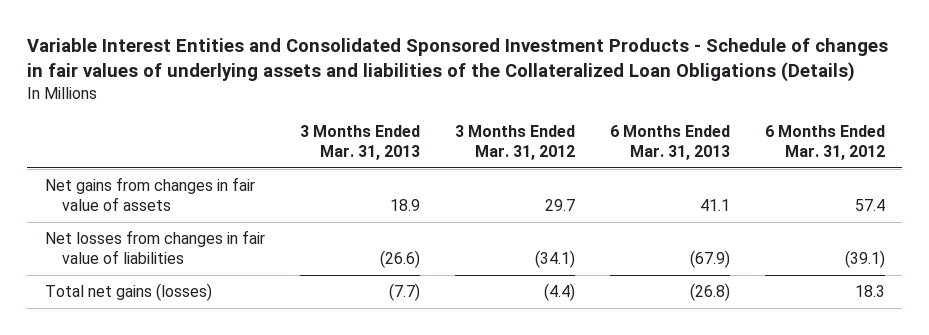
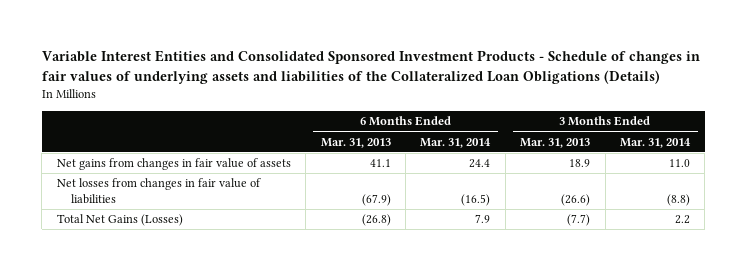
- | 3 Months Ended Mar. 31, 2013 | 3 Months Ended Mar. 31, 2012 | 6 Months Ended Mar. 31, 2013 | 6 Months Ended Mar. 31, 2012
+ | 6 Months Ended Mar. 31, 2013 | 6 Months Ended Mar. 31, 2014 | 3 Months Ended Mar. 31, 2013 | 3 Months Ended Mar. 31, 2014
- Total net gains (losses) | (7.7) | (4.4) | (26.8) | 18.3
+ Total Net Gains (Losses) | (26.8) | 7.9 | (7.7) | 2.2

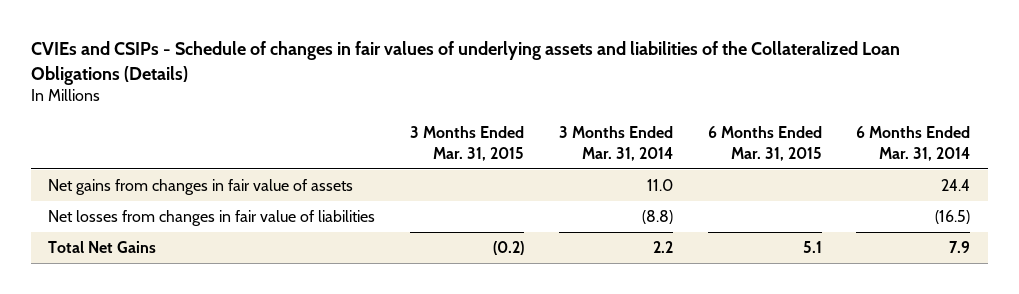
- Variable Interest Entities and Consolidated Sponsored Investment Products - Schedule of changes in fair values of underlying assets and liabilities of the Collateralized Loan Obligations (Details)
+ CVIEs and CSIPs - Schedule of changes in fair values of underlying assets and liabilities of the Collateralized Loan Obligations (Details)
- | 6 Months Ended Mar. 31, 2013 | 6 Months Ended Mar. 31, 2014 | 3 Months Ended Mar. 31, 2013 | 3 Months Ended Mar. 31, 2014
+ | 3 Months Ended Mar. 31, 2015 | 3 Months Ended Mar. 31, 2014 | 6 Months Ended Mar. 31, 2015 | 6 Months Ended Mar. 31, 2014
- Total Net Gains (Losses) | (26.8) | 7.9 | (7.7) | 2.2
+ Total Net Gains | (0.2) | 2.2 | 5.1 | 7.9

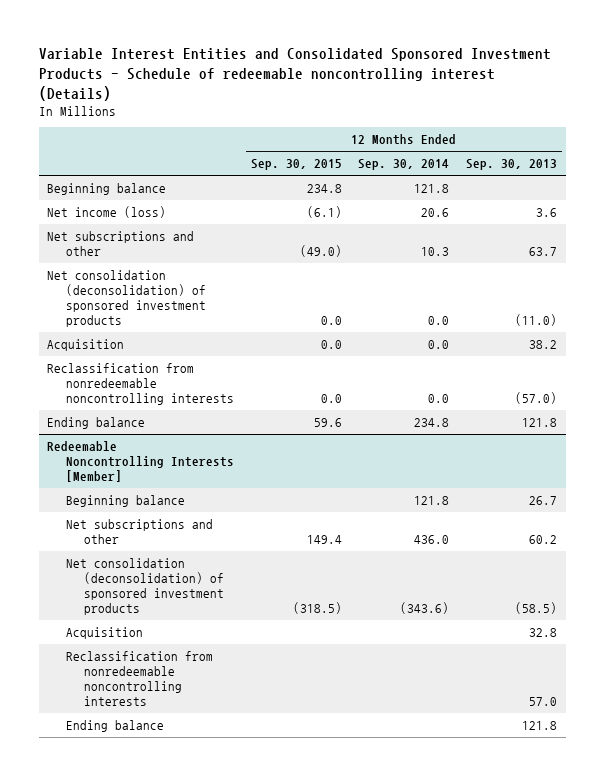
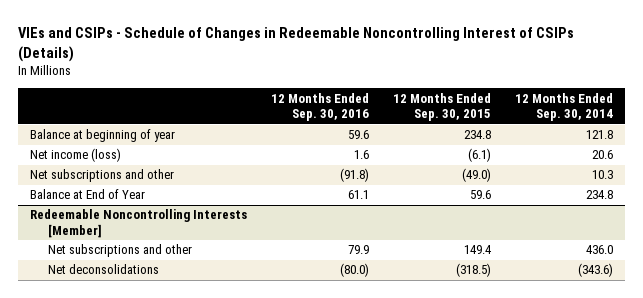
- Variable Interest Entities and Consolidated Sponsored Investment Products - Schedule of redeemable noncontrolling interest (Details)
+ VIEs and CSIPs - Schedule of Changes in Redeemable Noncontrolling Interest of CSIPs (Details)
- | 12 Months Ended Sep. 30, 2015 | 12 Months Ended Sep. 30, 2014 | 12 Months Ended Sep. 30, 2013
+ | 12 Months Ended Sep. 30, 2016 | 12 Months Ended Sep. 30, 2015 | 12 Months Ended Sep. 30, 2014
- Beginning balance | 234.8 | 121.8 |
+ Balance at beginning of year | 59.6 | 234.8 | 121.8
- Net consolidation (deconsolidation) of sponsored investment products | 0.0 | 0.0 | (11.0)
- Acquisition | 0.0 | 0.0 | 38.2
- Reclassification from nonredeemable noncontrolling interests | 0.0 | 0.0 | (57.0)
- Ending balance | 59.6 | 234.8 | 121.8
+ Balance at End of Year | 61.1 | 59.6 | 234.8
@ Redeemable Noncontrolling Interests [Member]
- Beginning balance | | 121.8 | 26.7
- Net consolidation (deconsolidation) of sponsored investment products | (318.5) | (343.6) | (58.5)
- Acquisition | | | 32.8
- Reclassification from nonredeemable noncontrolling interests | | | 57.0
- Ending balance | | | 121.8
+ Net deconsolidations | (80.0) | (318.5) | (343.6)

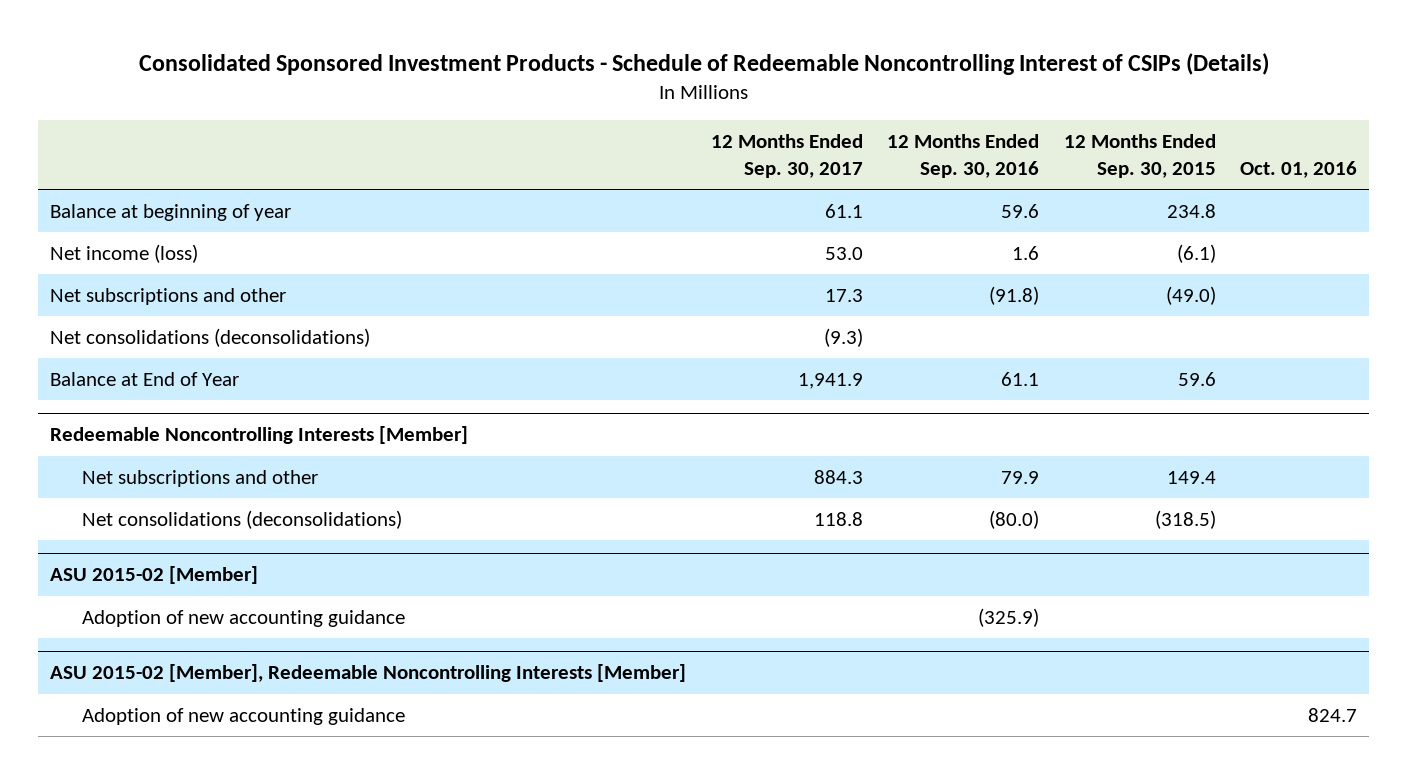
- VIEs and CSIPs - Schedule of Changes in Redeemable Noncontrolling Interest of CSIPs (Details)
+ Consolidated Sponsored Investment Products - Schedule of Redeemable Noncontrolling Interest of CSIPs (Details)
- | 12 Months Ended Sep. 30, 2016 | 12 Months Ended Sep. 30, 2015 | 12 Months Ended Sep. 30, 2014
+ | 12 Months Ended Sep. 30, 2017 | 12 Months Ended Sep. 30, 2016 | 12 Months Ended Sep. 30, 2015 | Oct. 01, 2016
+ Net consolidations (deconsolidations) | (9.3) | | |
@ Redeemable Noncontrolling Interests [Member]
- Net deconsolidations | (80.0) | (318.5) | (343.6)
+ Net consolidations (deconsolidations) | 118.8 | (80.0) | (318.5) |
+ ASU 2015-02 [Member]
+ Adoption of new accounting guidance | | (325.9) | |
+ ASU 2015-02 [Member], Redeemable Noncontrolling Interests [Member]
+ Adoption of new accounting guidance | | | | 824.7

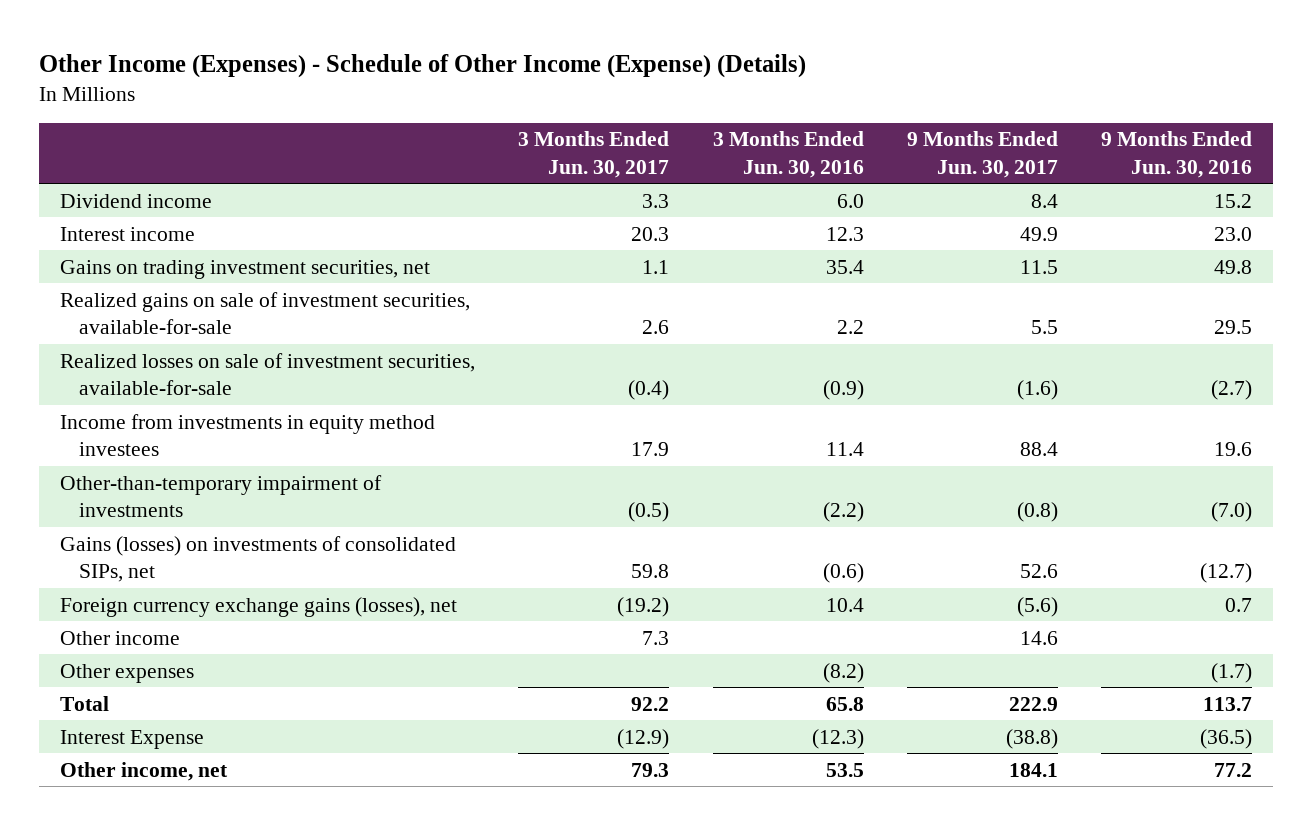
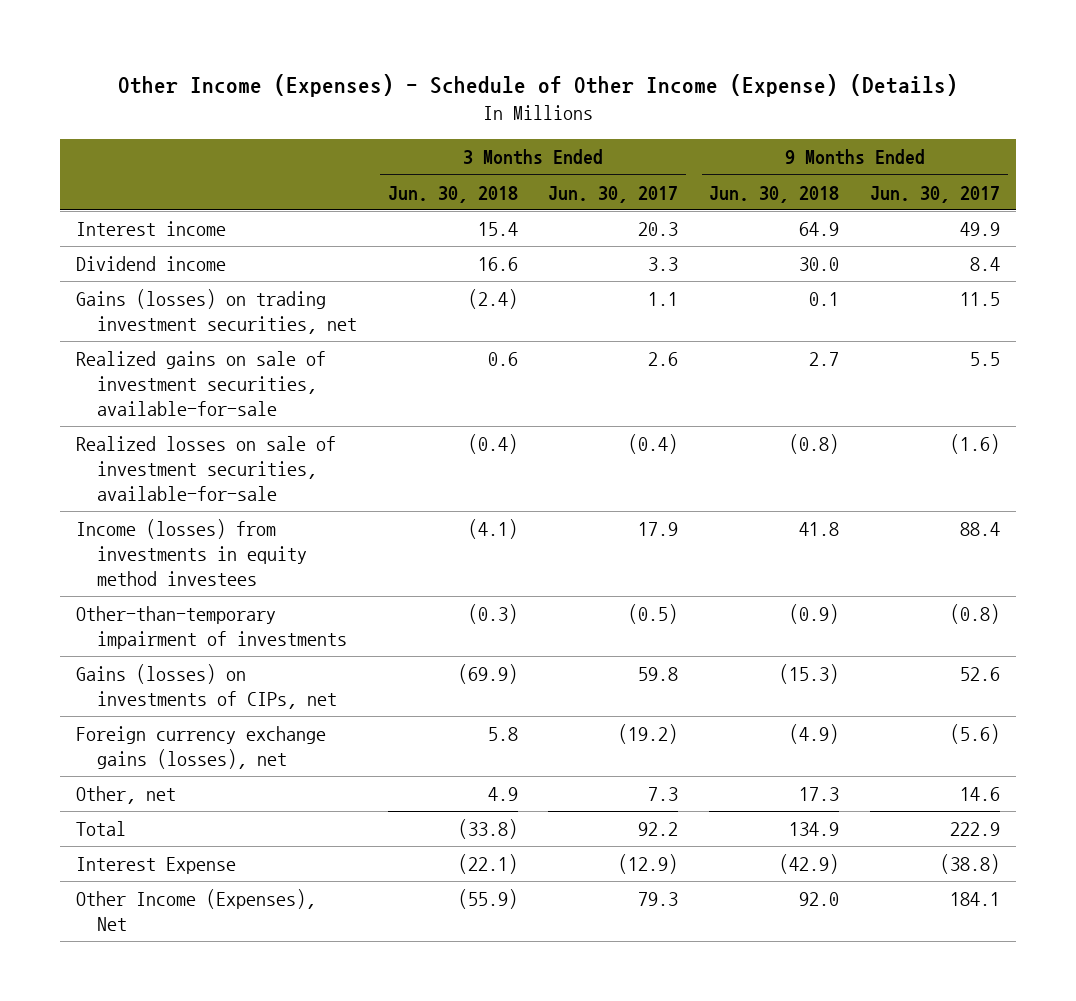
- | 3 Months Ended Jun. 30, 2017 | 3 Months Ended Jun. 30, 2016 | 9 Months Ended Jun. 30, 2017 | 9 Months Ended Jun. 30, 2016
+ | 3 Months Ended Jun. 30, 2018 | 3 Months Ended Jun. 30, 2017 | 9 Months Ended Jun. 30, 2018 | 9 Months Ended Jun. 30, 2017
- Gains on trading investment securities, net | 1.1 | 35.4 | 11.5 | 49.8
moved down: Dividend income | 16.6 | 3.3 | 30.0 | 8.4
+ Gains (losses) on trading investment securities, net | (2.4) | 1.1 | 0.1 | 11.5
- Income from investments in equity method investees | 17.9 | 11.4 | 88.4 | 19.6
+ Income (losses) from investments in equity method investees | (4.1) | 17.9 | 41.8 | 88.4
- Gains (losses) on investments of consolidated SIPs, net | 59.8 | (0.6) | 52.6 | (12.7)
+ Gains (losses) on investments of CIPs, net | (69.9) | 59.8 | (15.3) | 52.6
- Other income | 7.3 | | 14.6 |
- Other expenses | | (8.2) | | (1.7)
+ Other, net | 4.9 | 7.3 | 17.3 | 14.6
- Other income, net | 79.3 | 53.5 | 184.1 | 77.2
+ Other Income (Expenses), Net | (55.9) | 79.3 | 92.0 | 184.1

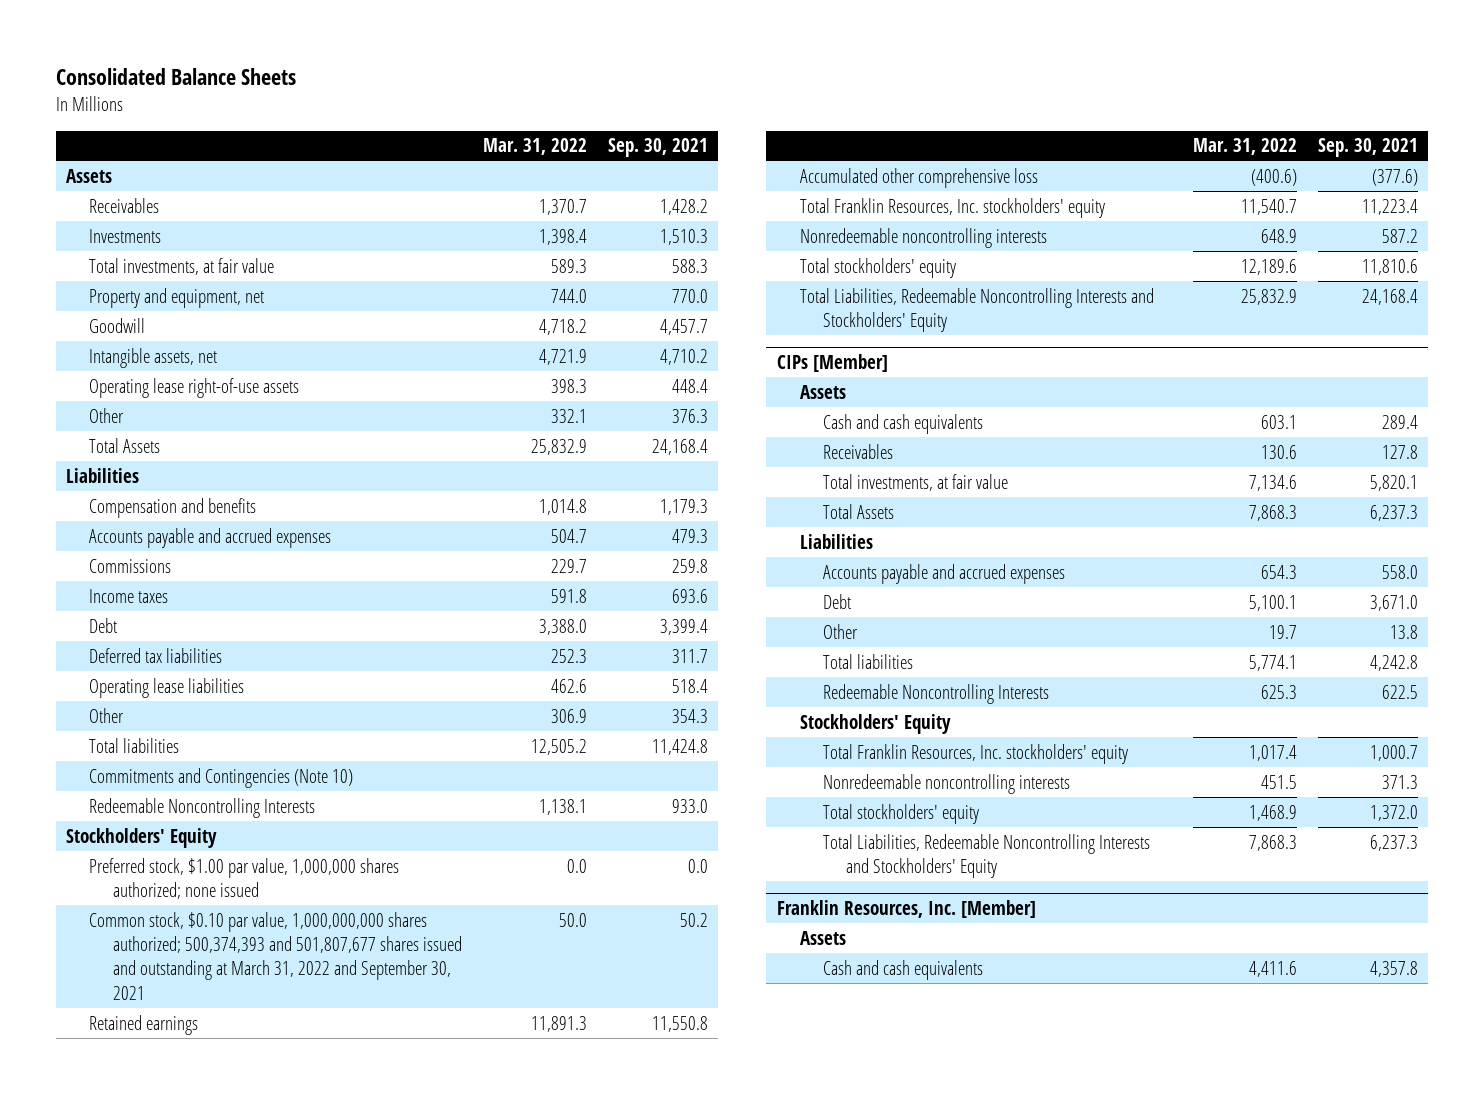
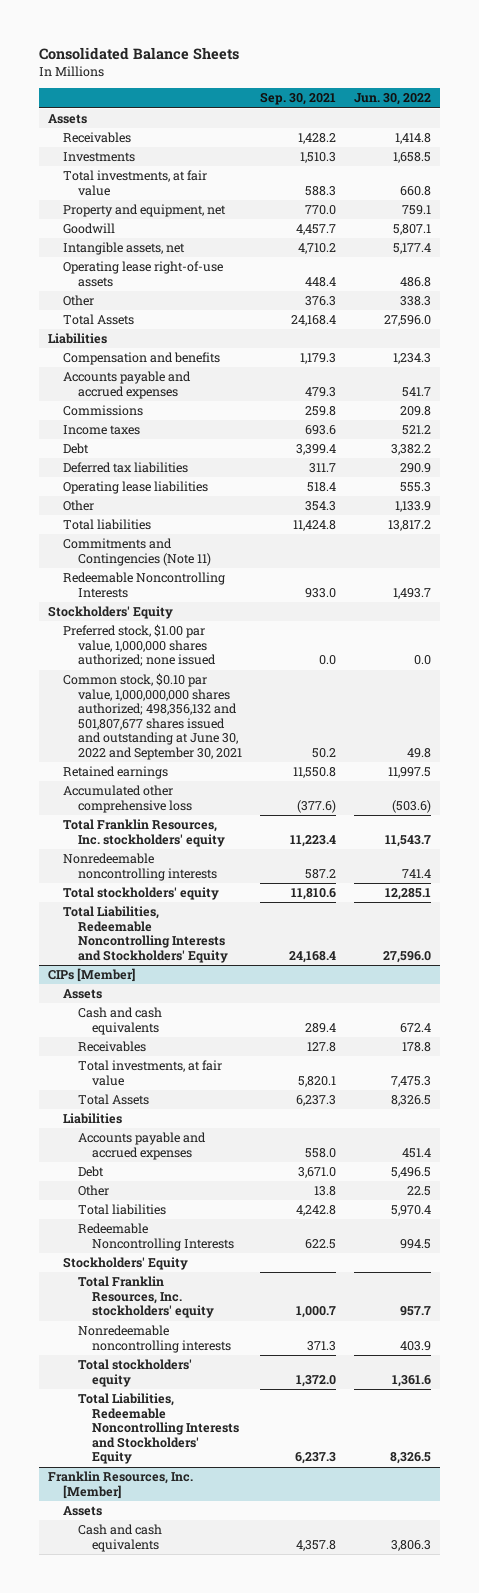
- | Mar. 31, 2022 | Sep. 30, 2021
+ | Sep. 30, 2021 | Jun. 30, 2022
- Commitments and Contingencies (Note 10)
+ Commitments and Contingencies (Note 11)
- Common stock, $0.10 par value, 1,000,000,000 shares authorized; 500,374,393 and 501,807,677 shares issued and outstanding at March 31, 2022 and September 30, 2021 | 50.0 | 50.2
+ Common stock, $0.10 par value, 1,000,000,000 shares authorized; 498,356,132 and 501,807,677 shares issued and outstanding at June 30, 2022 and September 30, 2021 | 50.2 | 49.8

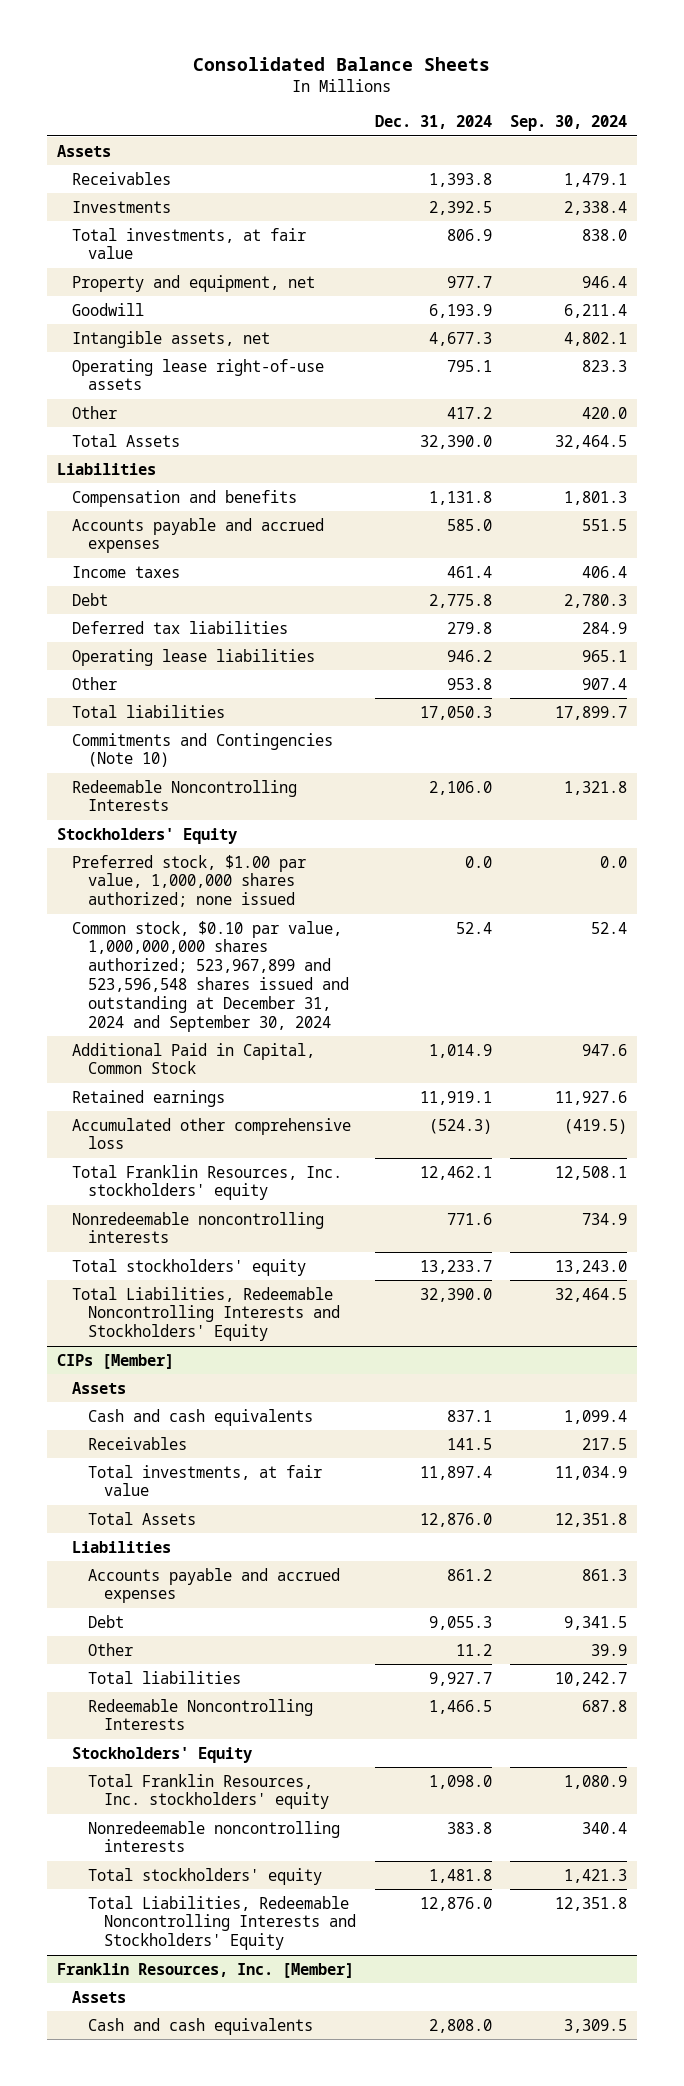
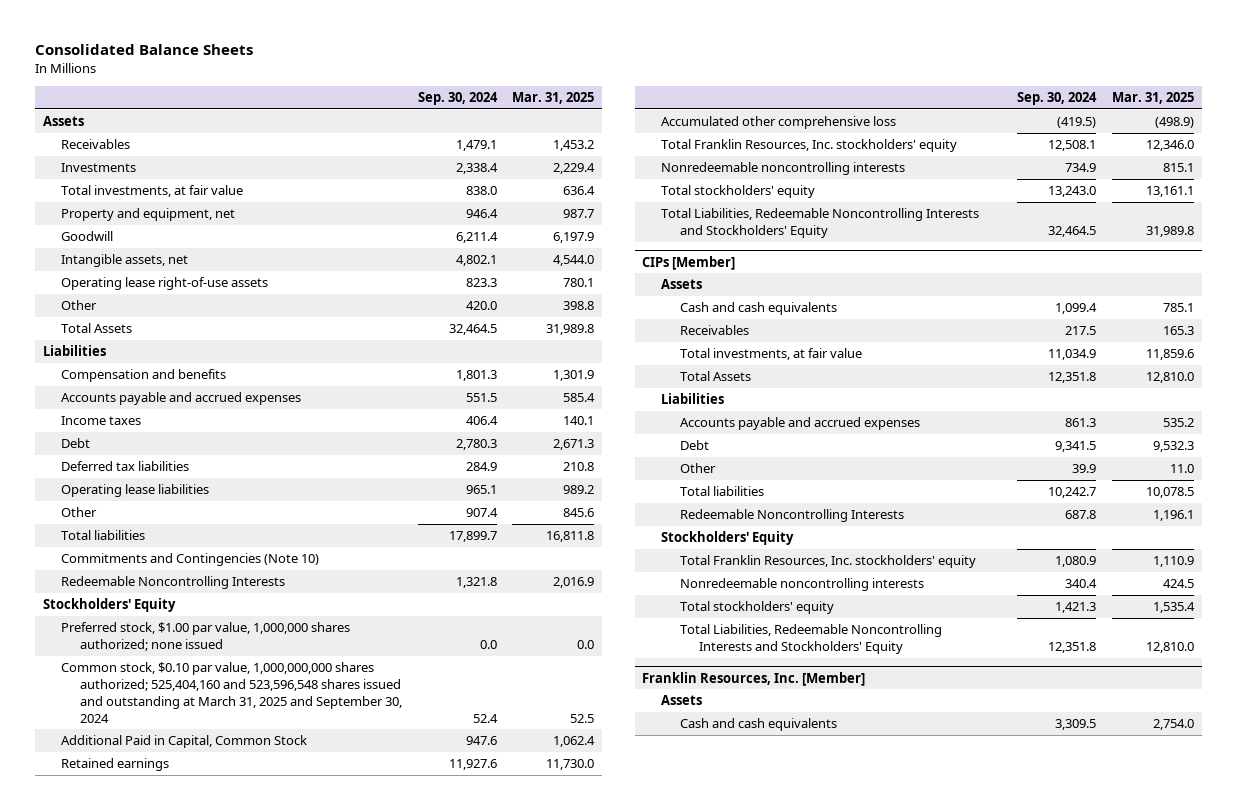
- | Dec. 31, 2024 | Sep. 30, 2024
+ | Sep. 30, 2024 | Mar. 31, 2025
- Common stock, $0.10 par value, 1,000,000,000 shares authorized; 523,967,899 and 523,596,548 shares issued and outstanding at December 31, 2024 and September 30, 2024 | 52.4 | 52.4
+ Common stock, $0.10 par value, 1,000,000,000 shares authorized; 525,404,160 and 523,596,548 shares issued and outstanding at March 31, 2025 and September 30, 2024 | 52.4 | 52.5

